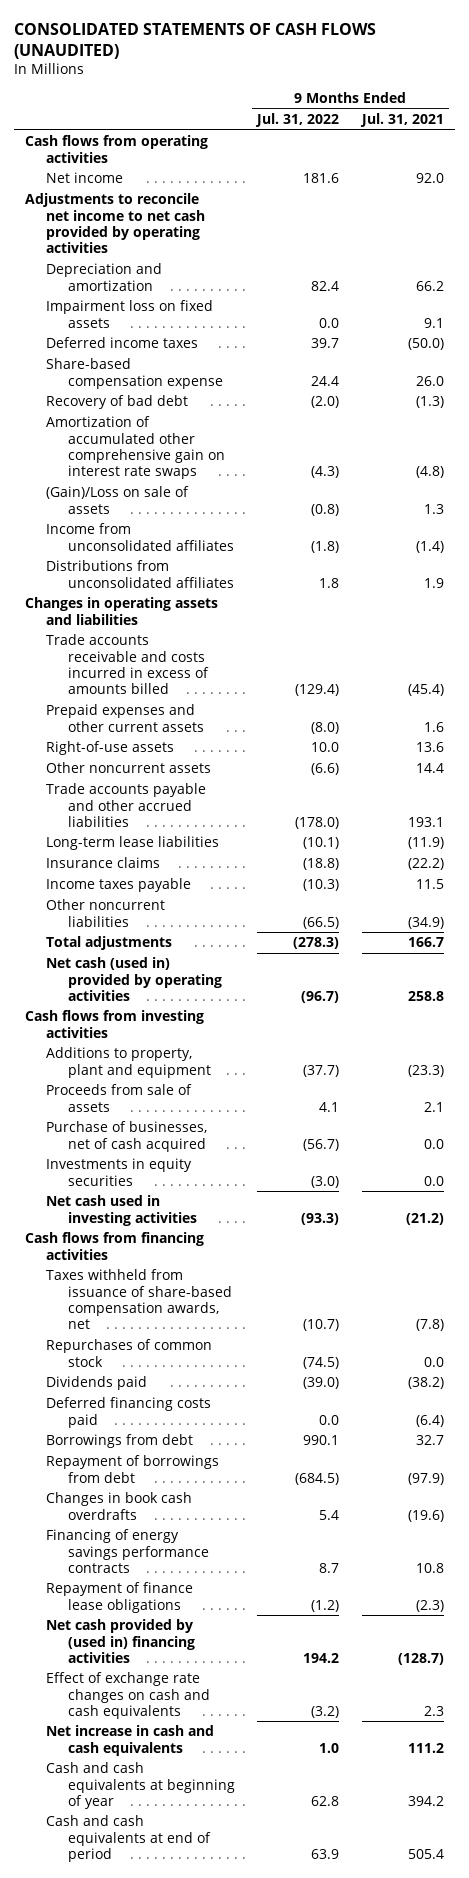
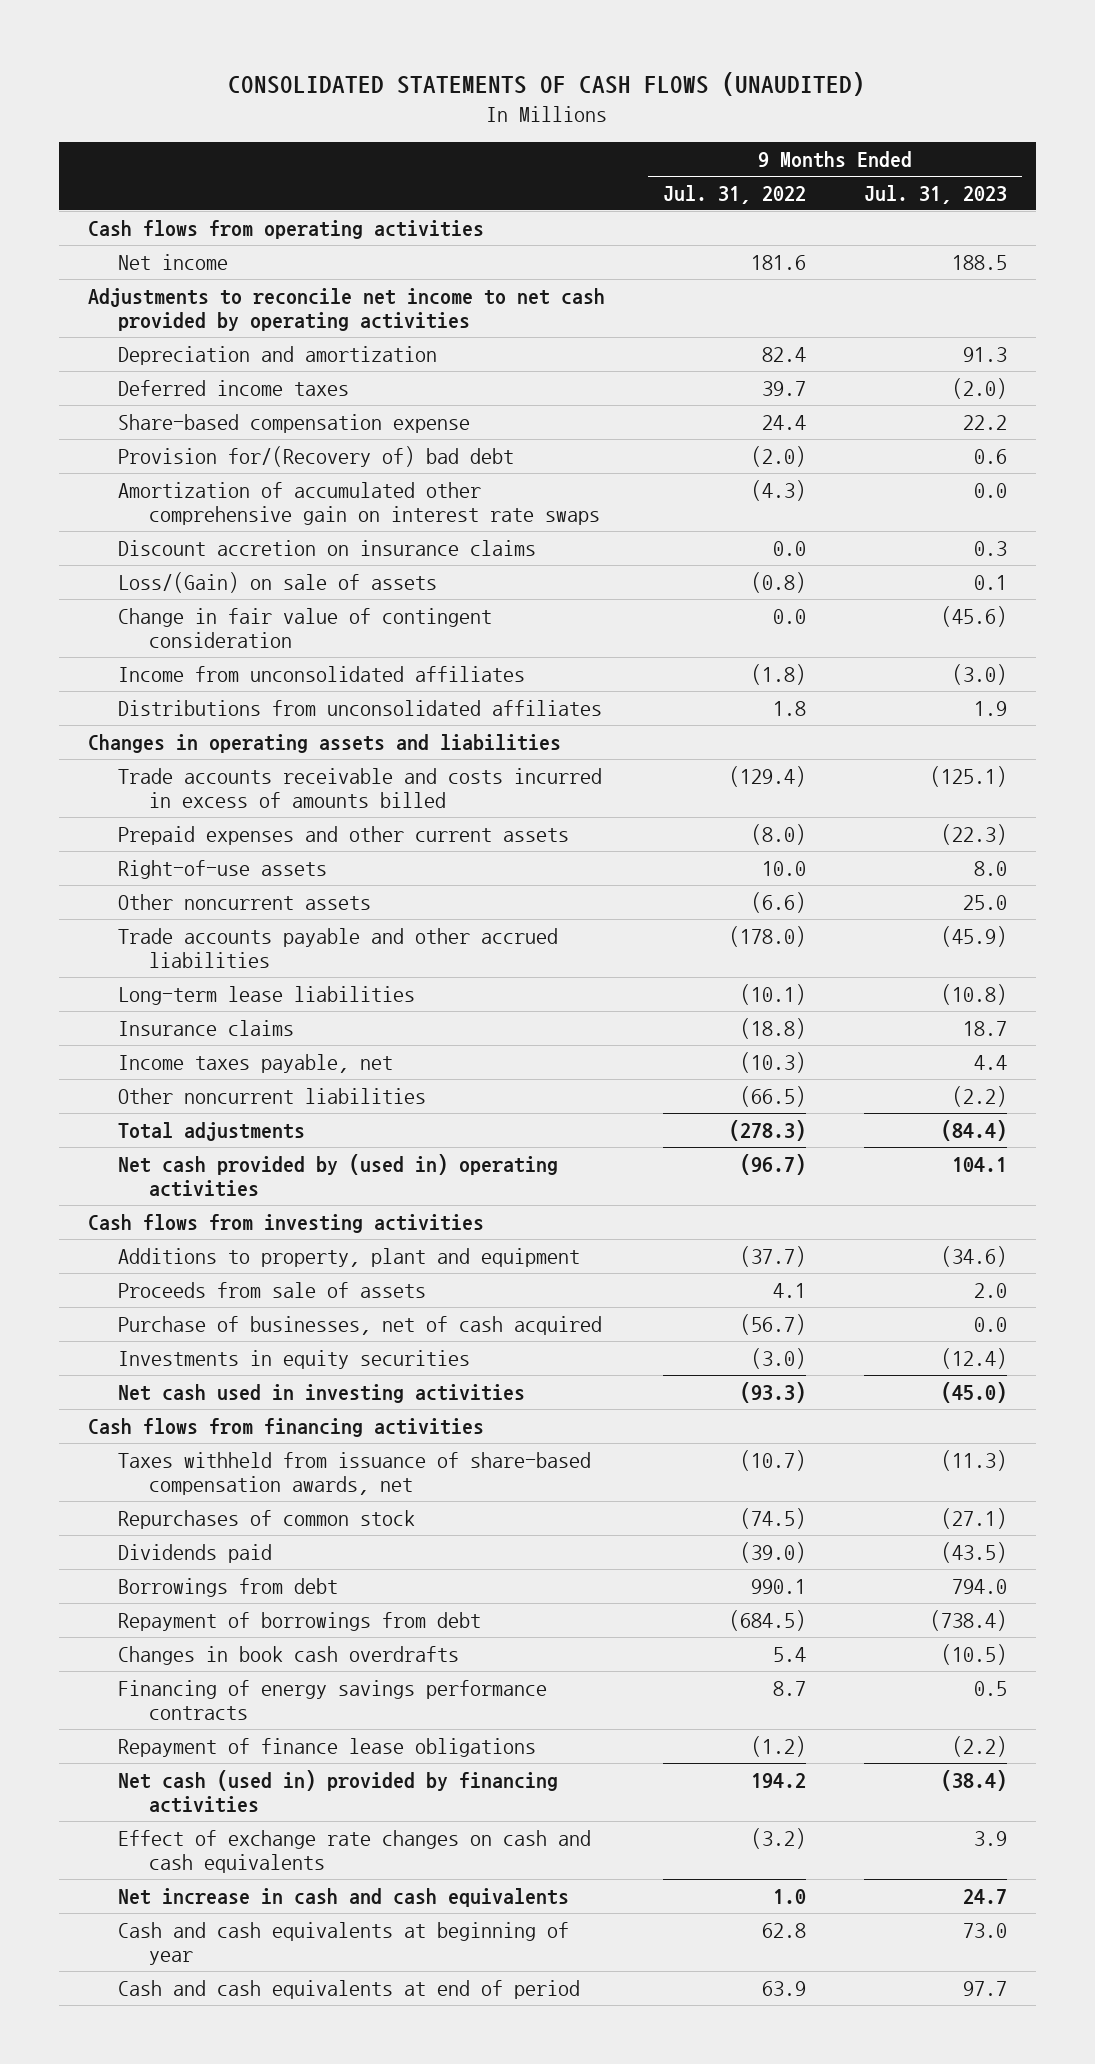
- | 9 Months Ended Jul. 31, 2022 | 9 Months Ended Jul. 31, 2021
+ | 9 Months Ended Jul. 31, 2022 | 9 Months Ended Jul. 31, 2023
- Impairment loss on fixed assets | 0.0 | 9.1
- Recovery of bad debt | (2.0) | (1.3)
+ Provision for/(Recovery of) bad debt | (2.0) | 0.6
- (Gain)/Loss on sale of assets | (0.8) | 1.3
+ Discount accretion on insurance claims | 0.0 | 0.3
+ Loss/(Gain) on sale of assets | (0.8) | 0.1
+ Change in fair value of contingent consideration | 0.0 | (45.6)
- Income taxes payable | (10.3) | 11.5
+ Income taxes payable, net | (10.3) | 4.4
- Net cash (used in) provided by operating activities | (96.7) | 258.8
+ Net cash provided by (used in) operating activities | (96.7) | 104.1
- Deferred financing costs paid | 0.0 | (6.4)
- Net cash provided by (used in) financing activities | 194.2 | (128.7)
+ Net cash (used in) provided by financing activities | 194.2 | (38.4)

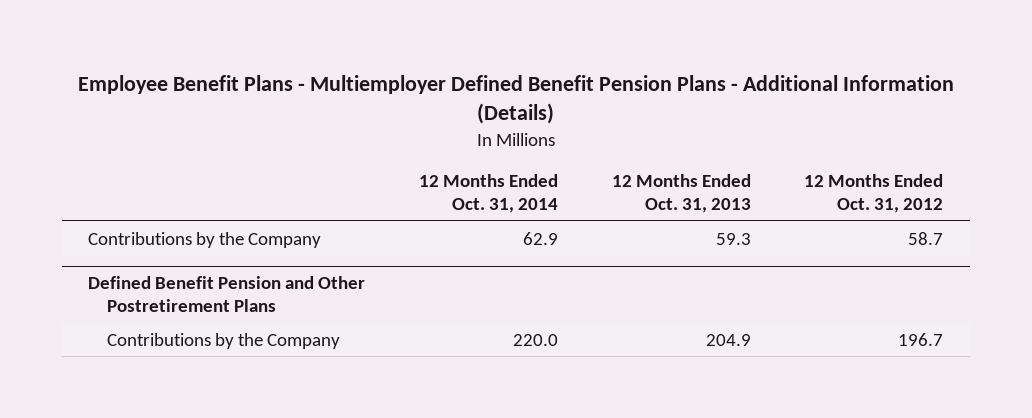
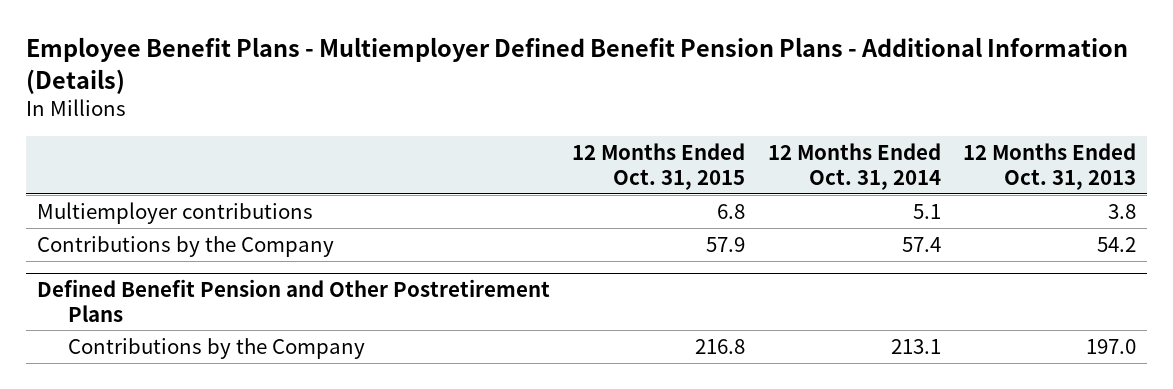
- | 12 Months Ended Oct. 31, 2014 | 12 Months Ended Oct. 31, 2013 | 12 Months Ended Oct. 31, 2012
+ | 12 Months Ended Oct. 31, 2015 | 12 Months Ended Oct. 31, 2014 | 12 Months Ended Oct. 31, 2013
- Contributions by the Company | 62.9 | 59.3 | 58.7
+ Multiemployer contributions | 6.8 | 5.1 | 3.8
+ Contributions by the Company | 57.9 | 57.4 | 54.2
@ Defined Benefit Pension and Other Postretirement Plans
- Contributions by the Company | 220.0 | 204.9 | 196.7
+ Contributions by the Company | 216.8 | 213.1 | 197.0

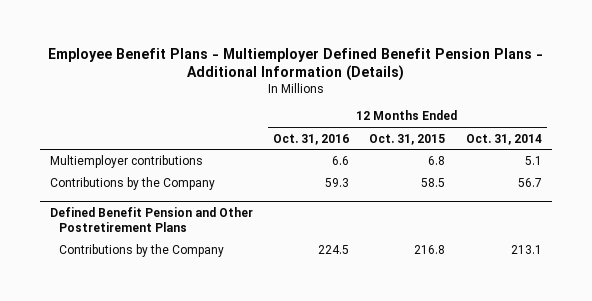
- | 12 Months Ended Oct. 31, 2015 | 12 Months Ended Oct. 31, 2014 | 12 Months Ended Oct. 31, 2013
+ | 12 Months Ended Oct. 31, 2016 | 12 Months Ended Oct. 31, 2015 | 12 Months Ended Oct. 31, 2014
- Contributions by the Company | 57.9 | 57.4 | 54.2
+ Contributions by the Company | 59.3 | 58.5 | 56.7

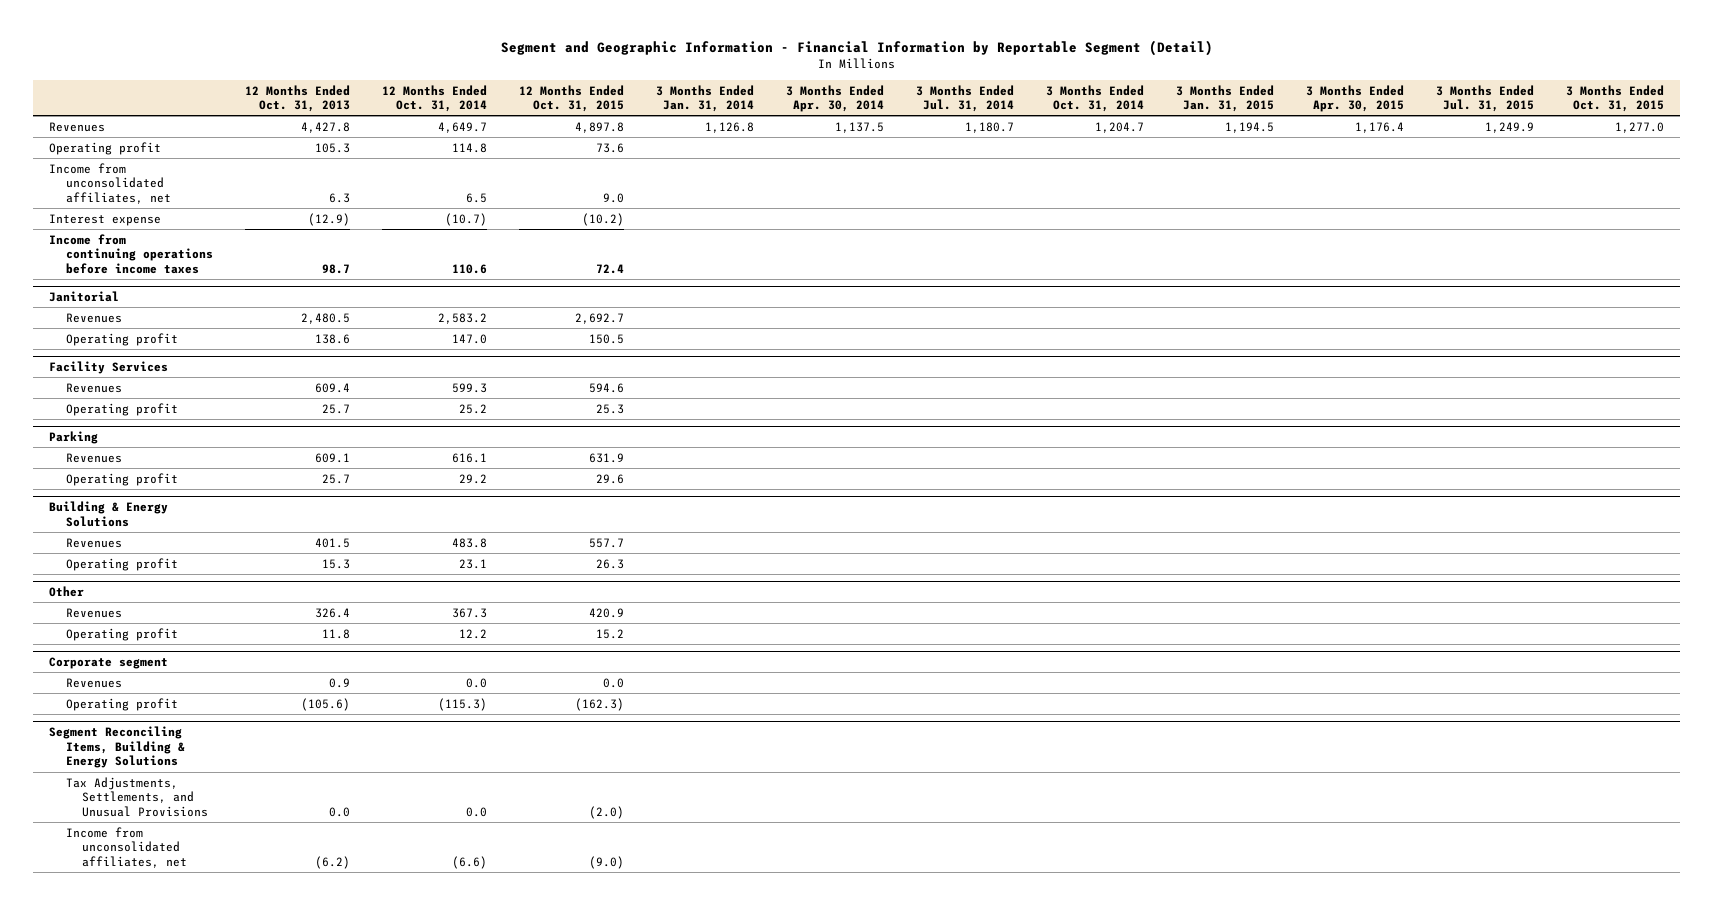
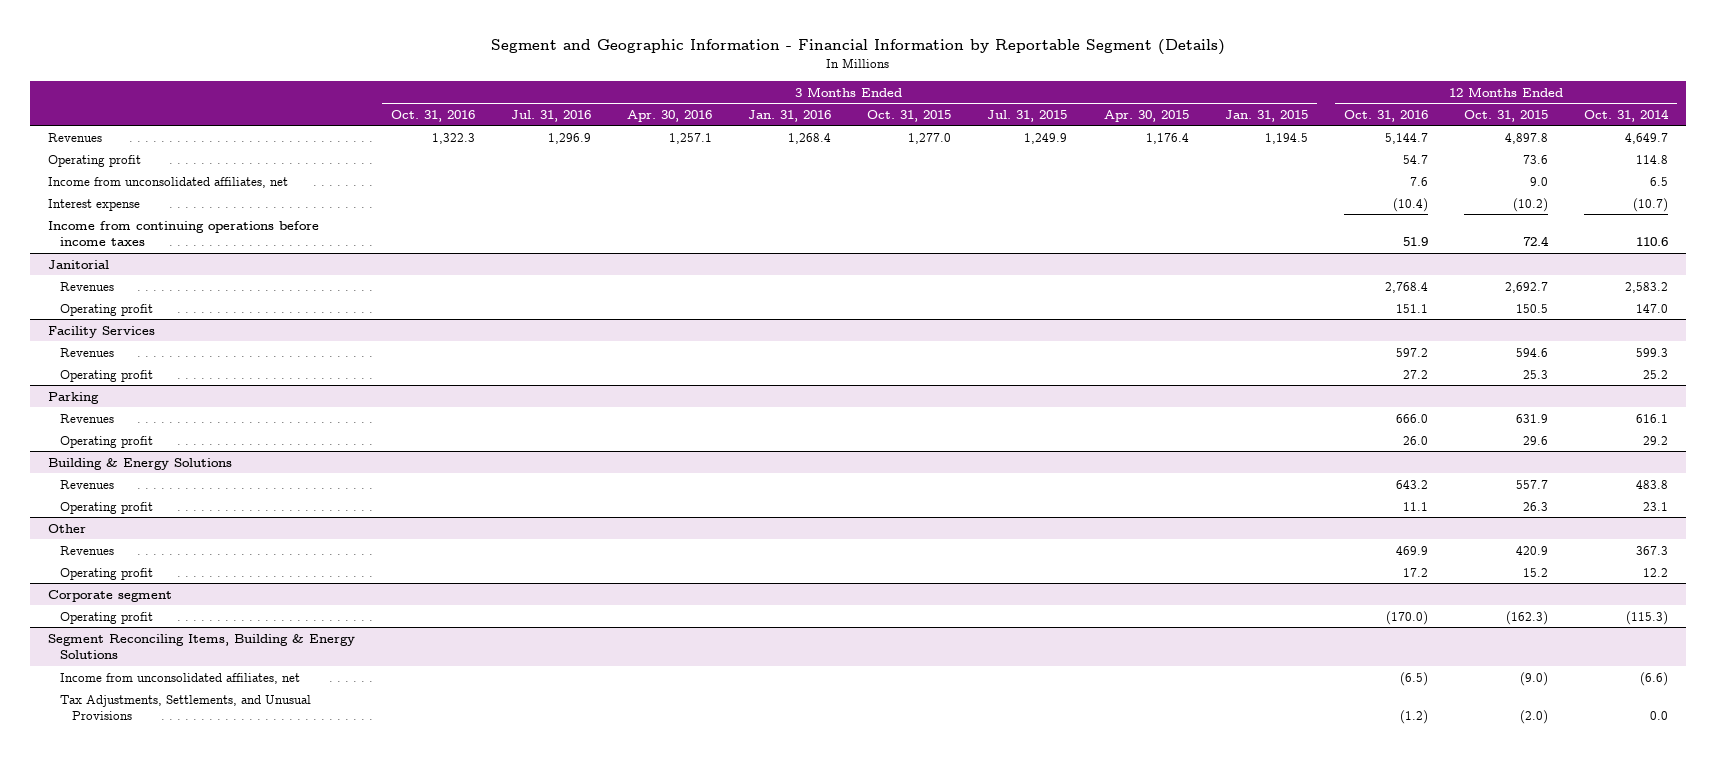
- Segment and Geographic Information - Financial Information by Reportable Segment (Detail)
+ Segment and Geographic Information - Financial Information by Reportable Segment (Details)
- | 12 Months Ended Oct. 31, 2013 | 12 Months Ended Oct. 31, 2014 | 12 Months Ended Oct. 31, 2015 | 3 Months Ended Jan. 31, 2014 | 3 Months Ended Apr. 30, 2014 | 3 Months Ended Jul. 31, 2014 | 3 Months Ended Oct. 31, 2014 | 3 Months Ended Jan. 31, 2015 | 3 Months Ended Apr. 30, 2015 | 3 Months Ended Jul. 31, 2015 | 3 Months Ended Oct. 31, 2015
+ | 3 Months Ended Oct. 31, 2016 | 3 Months Ended Jul. 31, 2016 | 3 Months Ended Apr. 30, 2016 | 3 Months Ended Jan. 31, 2016 | 3 Months Ended Oct. 31, 2015 | 3 Months Ended Jul. 31, 2015 | 3 Months Ended Apr. 30, 2015 | 3 Months Ended Jan. 31, 2015 | 12 Months Ended Oct. 31, 2016 | 12 Months Ended Oct. 31, 2015 | 12 Months Ended Oct. 31, 2014
@ Corporate segment
- Revenues | 0.9 | 0.0 | 0.0 | | | | | | | |
@ Segment Reconciling Items, Building & Energy Solutions
moved down: Tax Adjustments, Settlements, and Unusual Provisions | | | | | | | | | (1.2) | (2.0) | 0.0

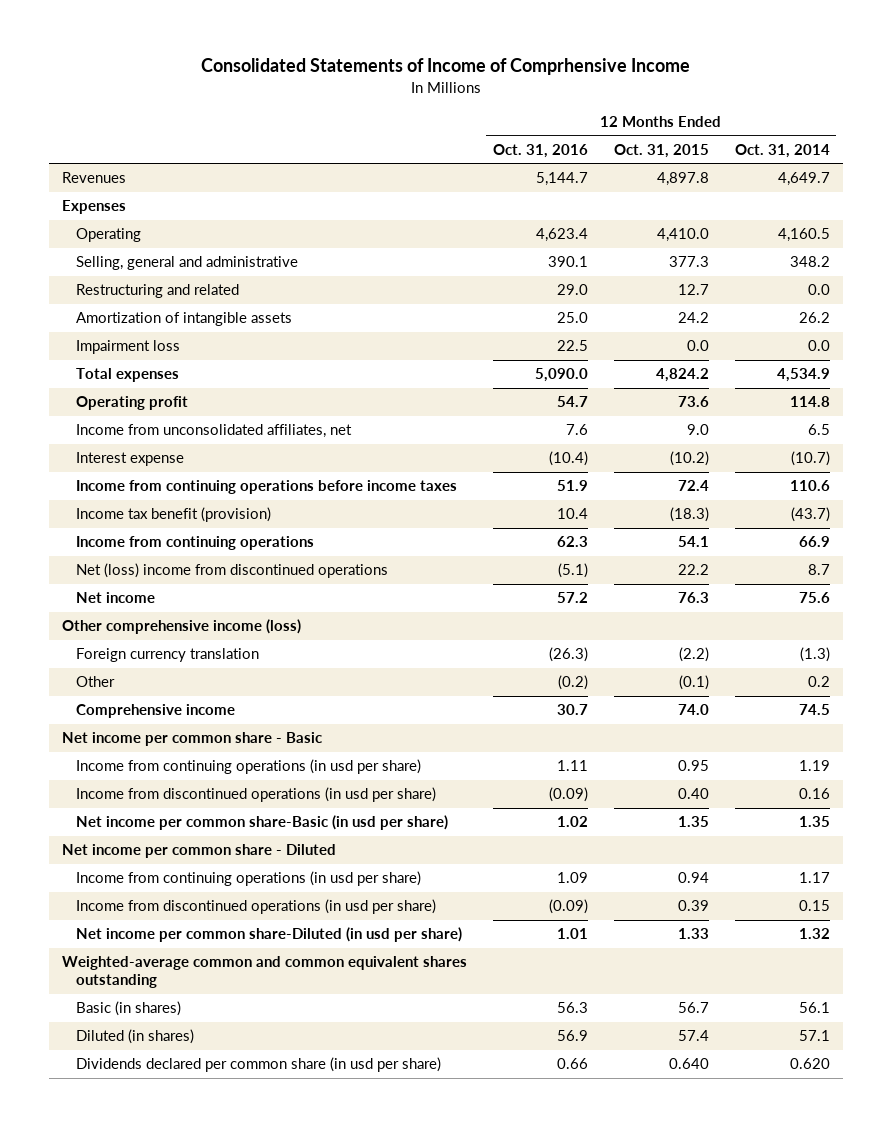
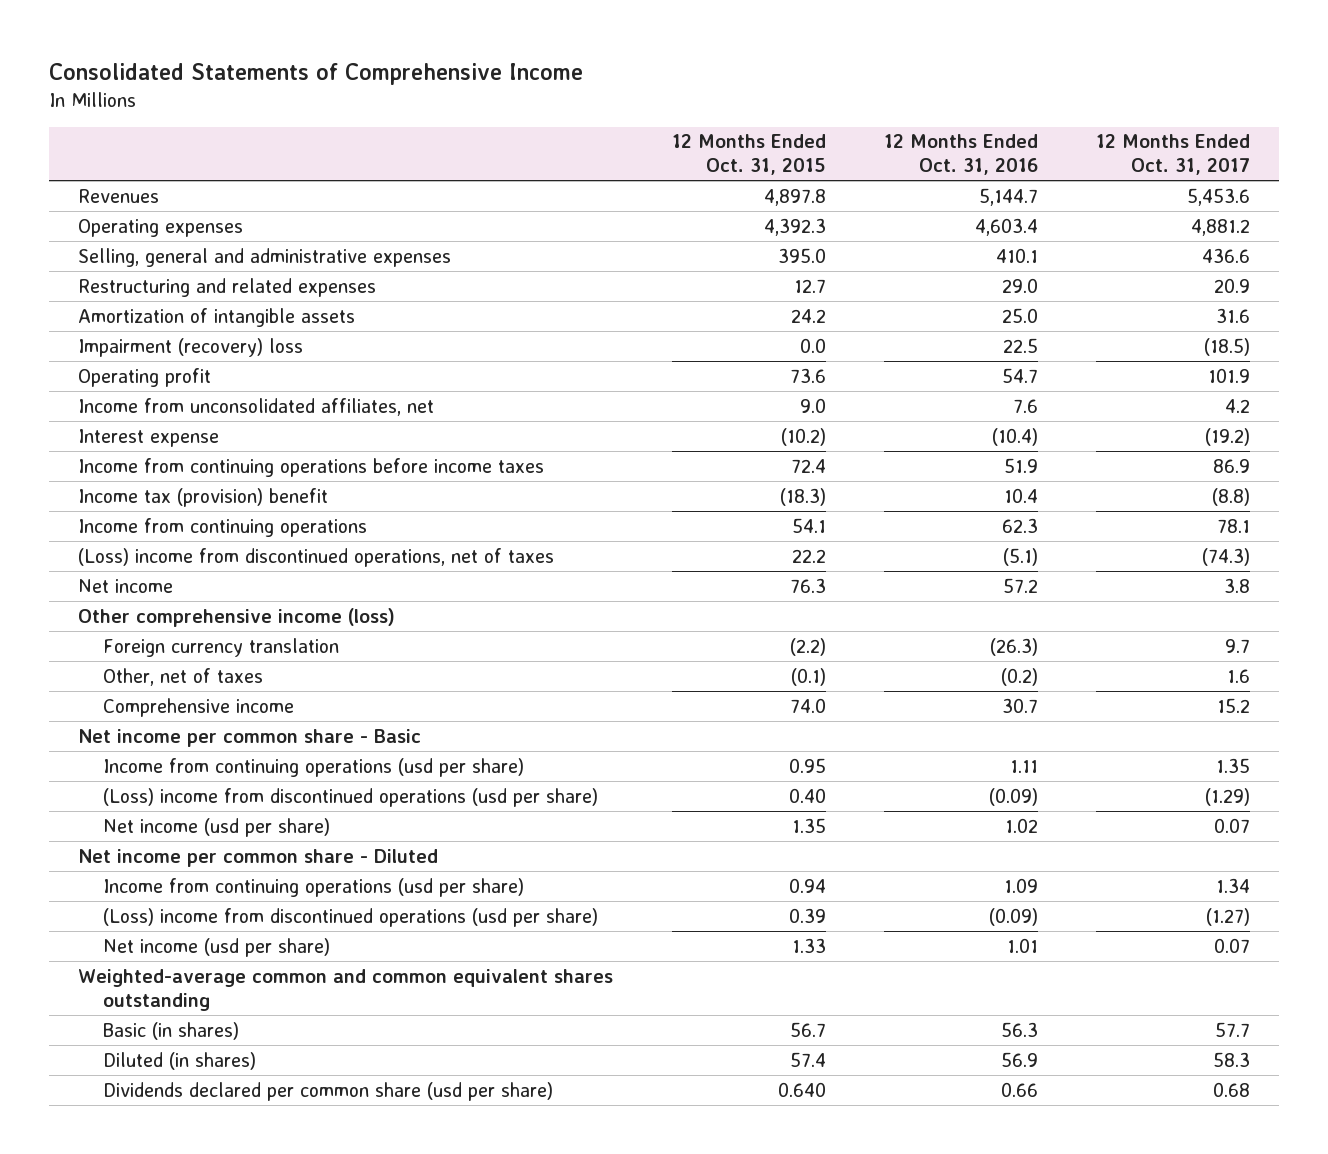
- Consolidated Statements of Income of Comprhensive Income
+ Consolidated Statements of Comprehensive Income
- | 12 Months Ended Oct. 31, 2016 | 12 Months Ended Oct. 31, 2015 | 12 Months Ended Oct. 31, 2014
+ | 12 Months Ended Oct. 31, 2015 | 12 Months Ended Oct. 31, 2016 | 12 Months Ended Oct. 31, 2017
- Expenses
- Operating | 4,623.4 | 4,410.0 | 4,160.5
- Selling, general and administrative | 390.1 | 377.3 | 348.2
- Restructuring and related | 29.0 | 12.7 | 0.0
+ Operating expenses | 4,392.3 | 4,603.4 | 4,881.2
+ Selling, general and administrative expenses | 395.0 | 410.1 | 436.6
+ Restructuring and related expenses | 12.7 | 29.0 | 20.9
- Impairment loss | 22.5 | 0.0 | 0.0
- Total expenses | 5,090.0 | 4,824.2 | 4,534.9
+ Impairment (recovery) loss | 0.0 | 22.5 | (18.5)
- Income tax benefit (provision) | 10.4 | (18.3) | (43.7)
+ Income tax (provision) benefit | (18.3) | 10.4 | (8.8)
- Net (loss) income from discontinued operations | (5.1) | 22.2 | 8.7
+ (Loss) income from discontinued operations, net of taxes | 22.2 | (5.1) | (74.3)
- Other | (0.2) | (0.1) | 0.2
+ Other, net of taxes | (0.1) | (0.2) | 1.6
- Income from continuing operations (in usd per share) | 1.11 | 0.95 | 1.19
- Income from discontinued operations (in usd per share) | (0.09) | 0.40 | 0.16
- Net income per common share-Basic (in usd per share) | 1.02 | 1.35 | 1.35
+ Income from continuing operations (usd per share) | 0.95 | 1.11 | 1.35
+ (Loss) income from discontinued operations (usd per share) | 0.40 | (0.09) | (1.29)
+ Net income (usd per share) | 1.35 | 1.02 | 0.07
- Income from continuing operations (in usd per share) | 1.09 | 0.94 | 1.17
- Income from discontinued operations (in usd per share) | (0.09) | 0.39 | 0.15
- Net income per common share-Diluted (in usd per share) | 1.01 | 1.33 | 1.32
+ Income from continuing operations (usd per share) | 0.94 | 1.09 | 1.34
+ (Loss) income from discontinued operations (usd per share) | 0.39 | (0.09) | (1.27)
+ Net income (usd per share) | 1.33 | 1.01 | 0.07
- Dividends declared per common share (in usd per share) | 0.66 | 0.640 | 0.620
+ Dividends declared per common share (usd per share) | 0.640 | 0.66 | 0.68

